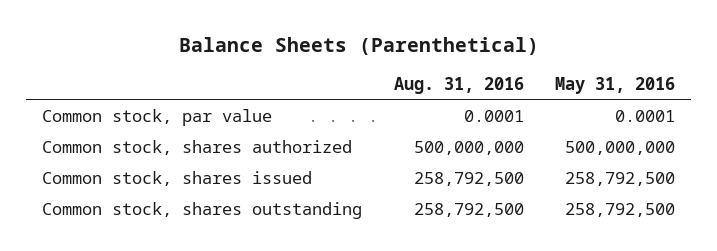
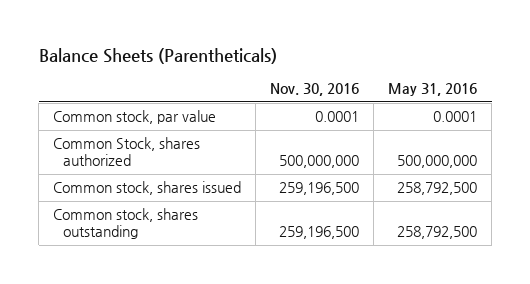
- Balance Sheets (Parenthetical)
+ Balance Sheets (Parentheticals)
- | Aug. 31, 2016 | May 31, 2016
+ | Nov. 30, 2016 | May 31, 2016
- Common stock, shares authorized | 500,000,000 | 500,000,000
+ Common Stock, shares authorized | 500,000,000 | 500,000,000

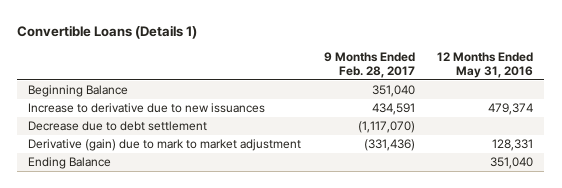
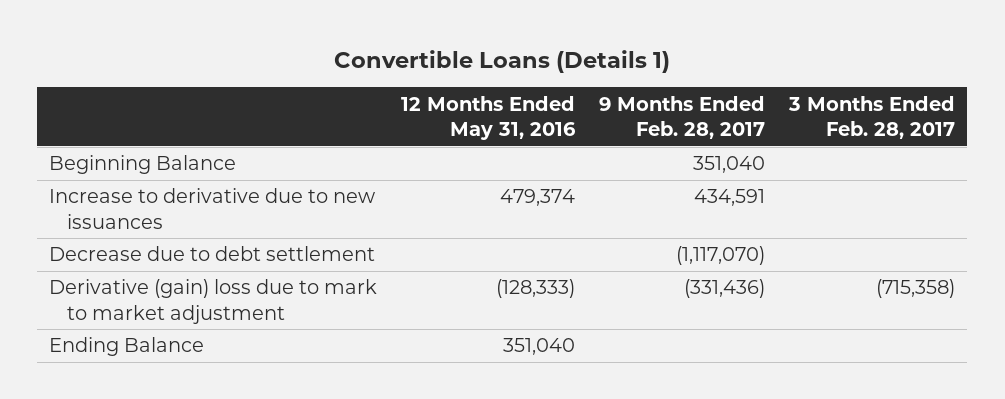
- | 9 Months Ended Feb. 28, 2017 | 12 Months Ended May 31, 2016
+ | 12 Months Ended May 31, 2016 | 9 Months Ended Feb. 28, 2017 | 3 Months Ended Feb. 28, 2017
- Derivative (gain) due to mark to market adjustment | (331,436) | 128,331
+ Derivative (gain) loss due to mark to market adjustment | (128,333) | (331,436) | (715,358)

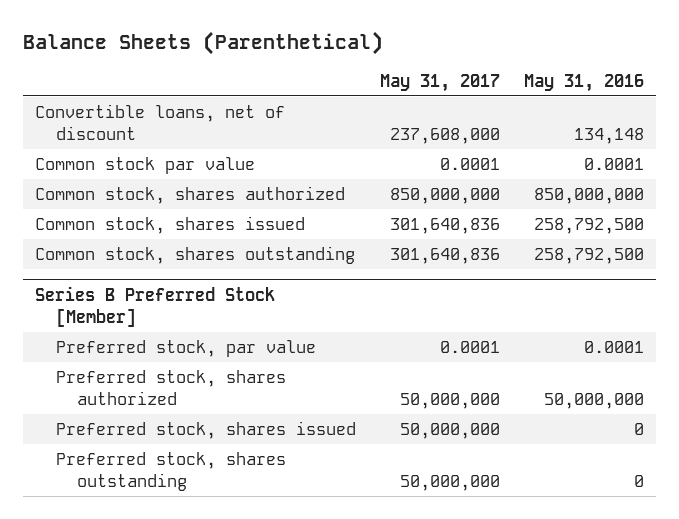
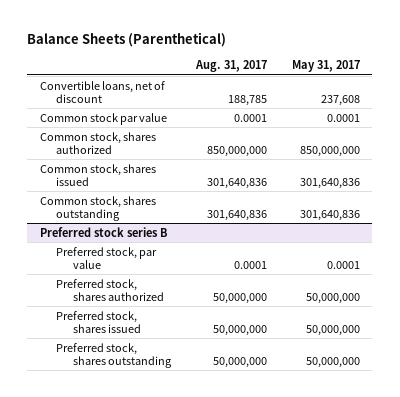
- | May 31, 2017 | May 31, 2016
+ | Aug. 31, 2017 | May 31, 2017
- Convertible loans, net of discount | 237,608,000 | 134,148
+ Convertible loans, net of discount | 188,785 | 237,608
- Series B Preferred Stock [Member]
+ Preferred stock series B

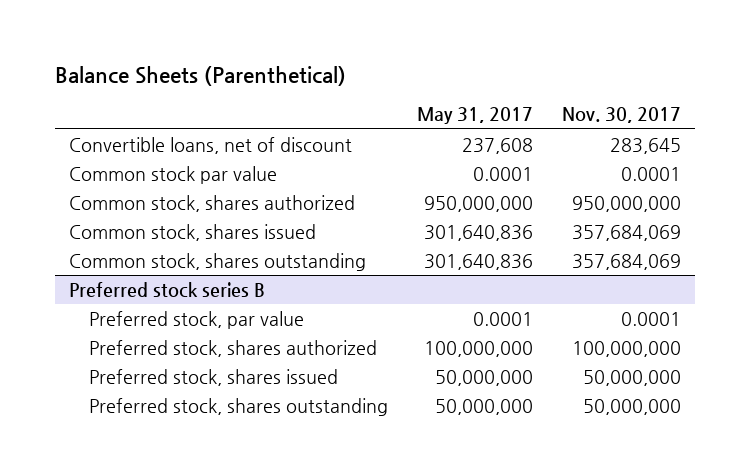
- | Aug. 31, 2017 | May 31, 2017
+ | May 31, 2017 | Nov. 30, 2017
- Common stock, shares authorized | 850,000,000 | 850,000,000
+ Common stock, shares authorized | 950,000,000 | 950,000,000
@ Preferred stock series B
- Preferred stock, shares authorized | 50,000,000 | 50,000,000
+ Preferred stock, shares authorized | 100,000,000 | 100,000,000

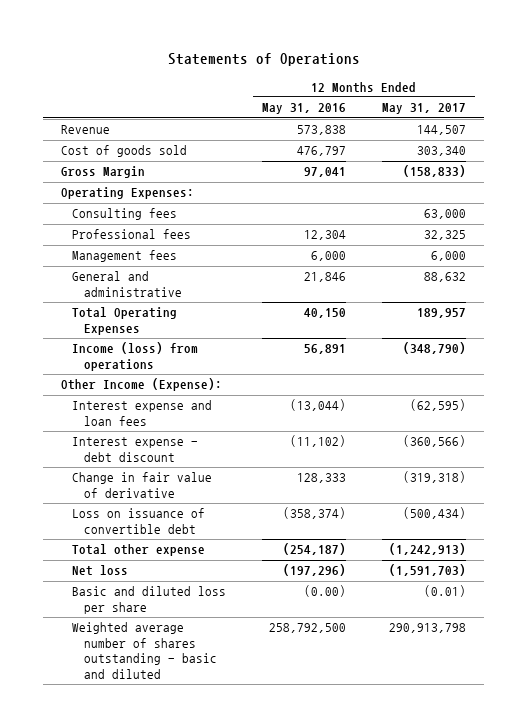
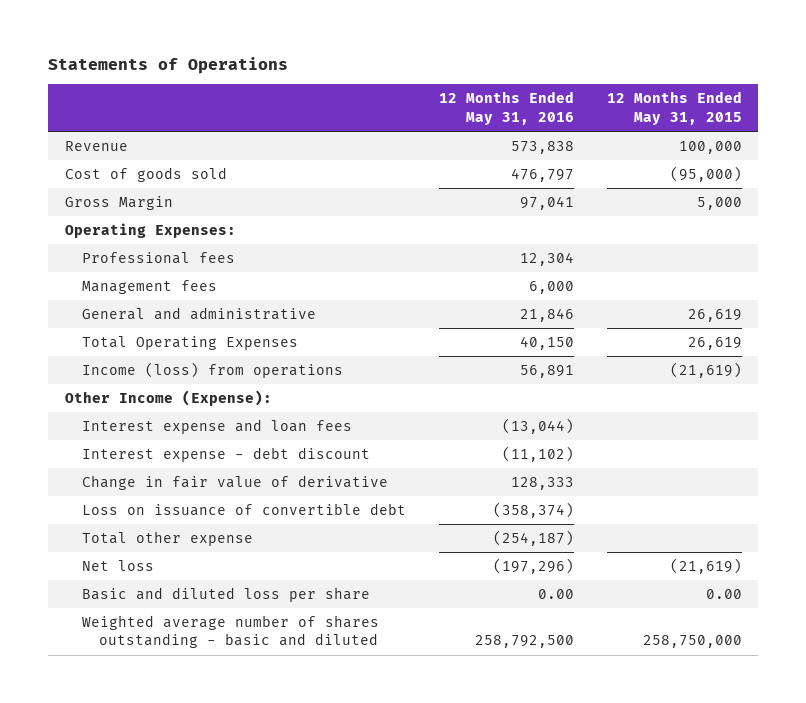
- | 12 Months Ended May 31, 2016 | 12 Months Ended May 31, 2017
+ | 12 Months Ended May 31, 2016 | 12 Months Ended May 31, 2015
- Consulting fees | | 63,000
- Basic and diluted loss per share | (0.00) | (0.01)
+ Basic and diluted loss per share | 0.00 | 0.00

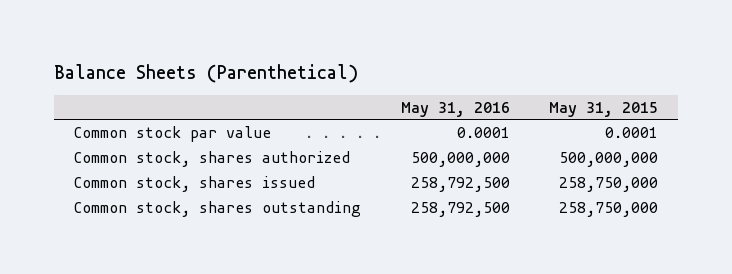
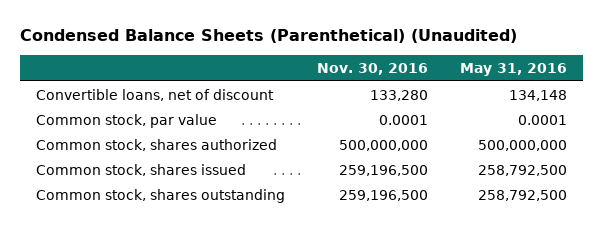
- Balance Sheets (Parenthetical)
+ Condensed Balance Sheets (Parenthetical) (Unaudited)
- | May 31, 2016 | May 31, 2015
+ | Nov. 30, 2016 | May 31, 2016
- Common stock par value | 0.0001 | 0.0001
+ Convertible loans, net of discount | 133,280 | 134,148
+ Common stock, par value | 0.0001 | 0.0001

